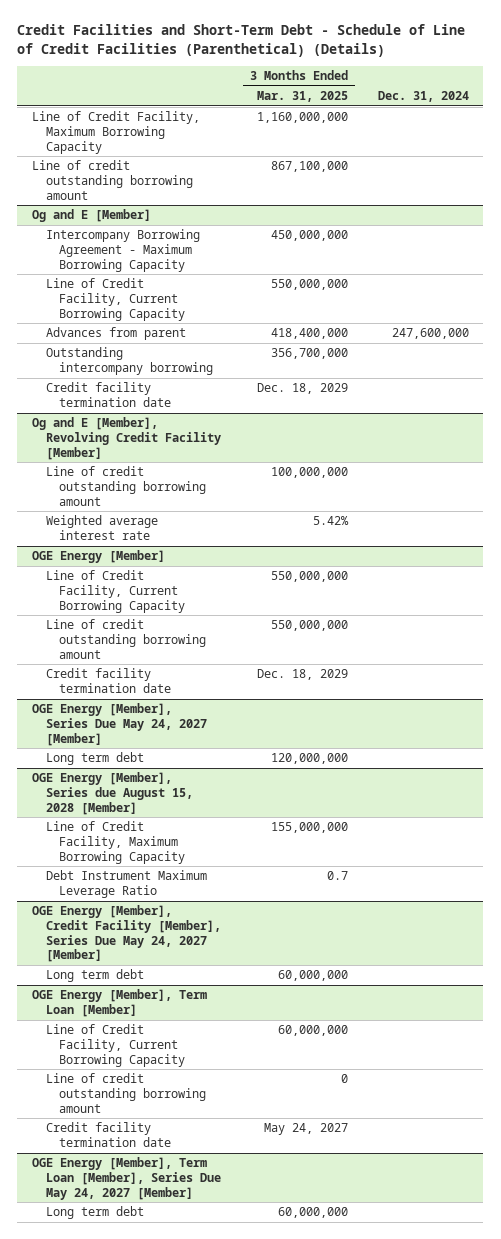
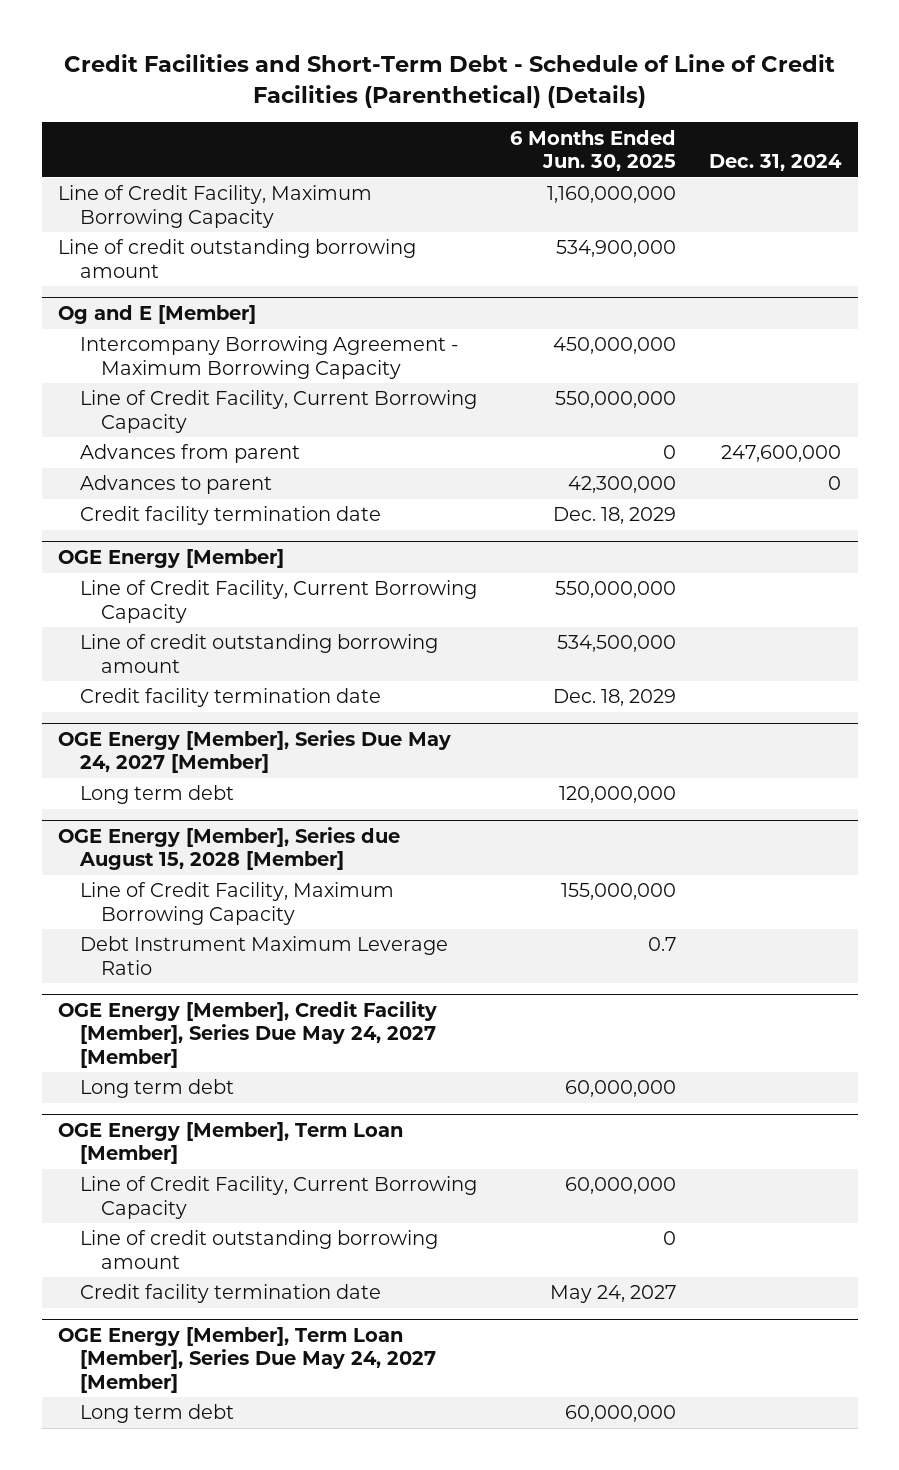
- | 3 Months Ended Mar. 31, 2025 | Dec. 31, 2024
+ | 6 Months Ended Jun. 30, 2025 | Dec. 31, 2024
@ Og and E [Member]
- Outstanding intercompany borrowing | 356,700,000 |
+ Advances to parent | 42,300,000 | 0
- Og and E [Member], Revolving Credit Facility [Member]
- Line of credit outstanding borrowing amount | 100,000,000 |
- Weighted average interest rate | 5.42% |

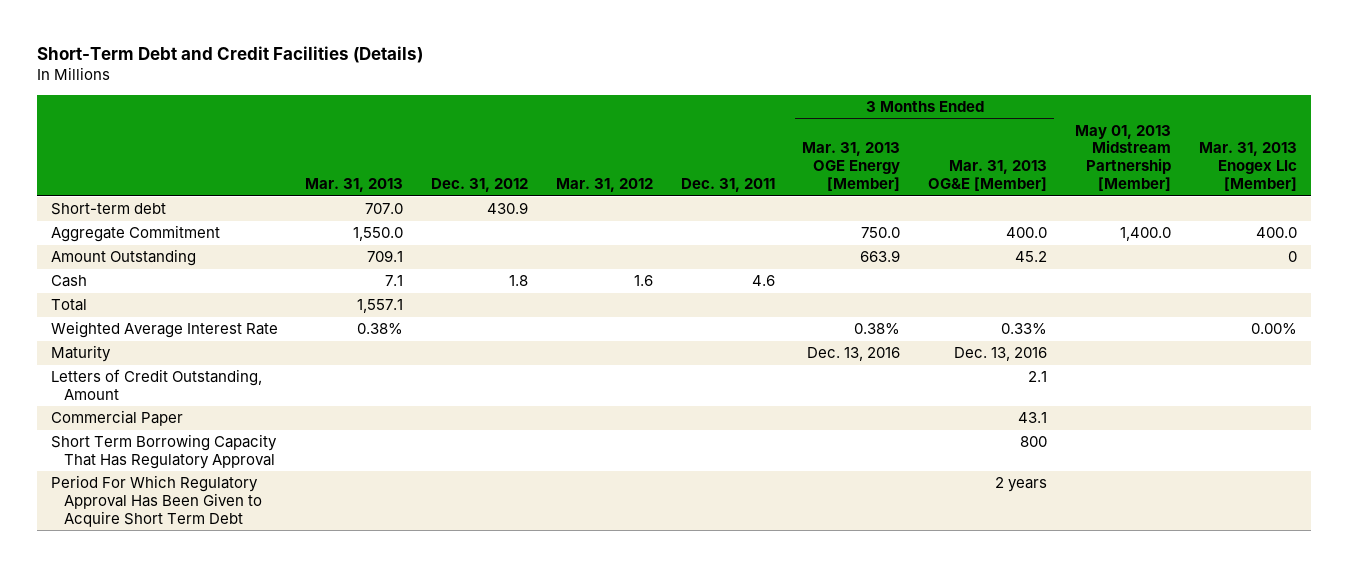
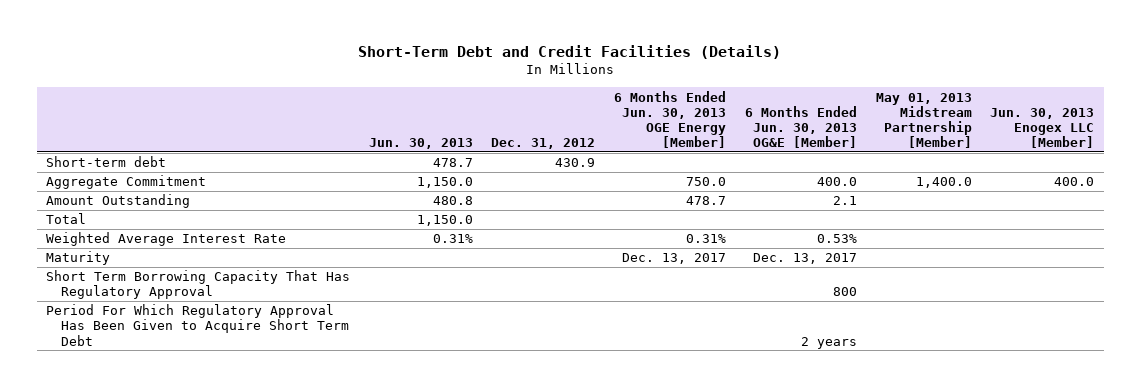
- | Mar. 31, 2013 | Dec. 31, 2012 | Mar. 31, 2012 | Dec. 31, 2011 | 3 Months Ended Mar. 31, 2013 OGE Energy [Member] | 3 Months Ended Mar. 31, 2013 OG&E [Member] | May 01, 2013 Midstream Partnership [Member] | Mar. 31, 2013 Enogex Llc [Member]
+ | Jun. 30, 2013 | Dec. 31, 2012 | 6 Months Ended Jun. 30, 2013 OGE Energy [Member] | 6 Months Ended Jun. 30, 2013 OG&E [Member] | May 01, 2013 Midstream Partnership [Member] | Jun. 30, 2013 Enogex LLC [Member]
- Cash | 7.1 | 1.8 | 1.6 | 4.6 | | | |
- Letters of Credit Outstanding, Amount | | | | | | 2.1 | |
- Commercial Paper | | | | | | 43.1 | |

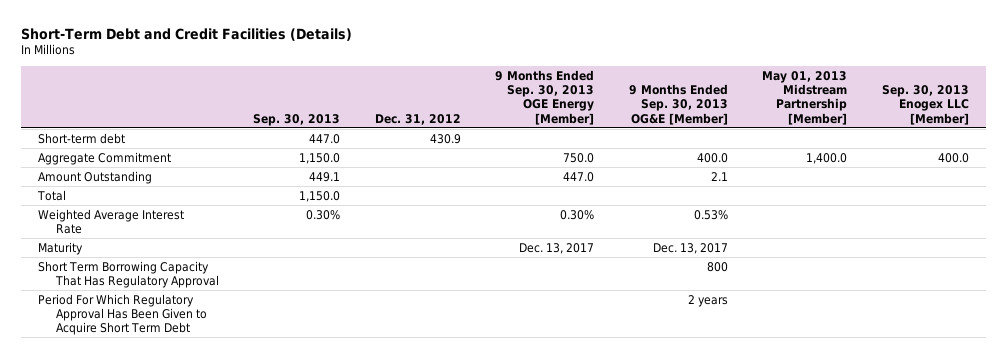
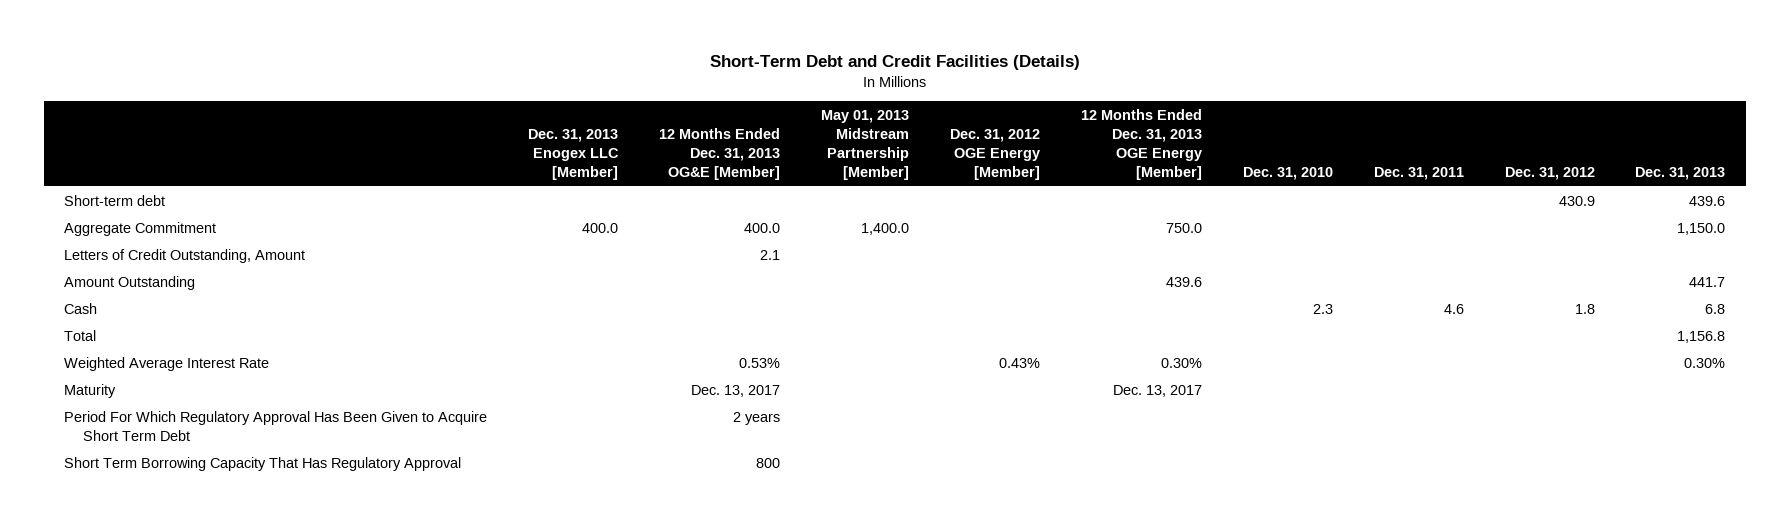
- | Sep. 30, 2013 | Dec. 31, 2012 | 9 Months Ended Sep. 30, 2013 OGE Energy [Member] | 9 Months Ended Sep. 30, 2013 OG&E [Member] | May 01, 2013 Midstream Partnership [Member] | Sep. 30, 2013 Enogex LLC [Member]
+ | Dec. 31, 2013 Enogex LLC [Member] | 12 Months Ended Dec. 31, 2013 OG&E [Member] | May 01, 2013 Midstream Partnership [Member] | Dec. 31, 2012 OGE Energy [Member] | 12 Months Ended Dec. 31, 2013 OGE Energy [Member] | Dec. 31, 2010 | Dec. 31, 2011 | Dec. 31, 2012 | Dec. 31, 2013
+ Letters of Credit Outstanding, Amount | | 2.1 | | | | | | |
+ Cash | | | | | | 2.3 | 4.6 | 1.8 | 6.8
moved down: Short Term Borrowing Capacity That Has Regulatory Approval | | 800 | | | | | | |

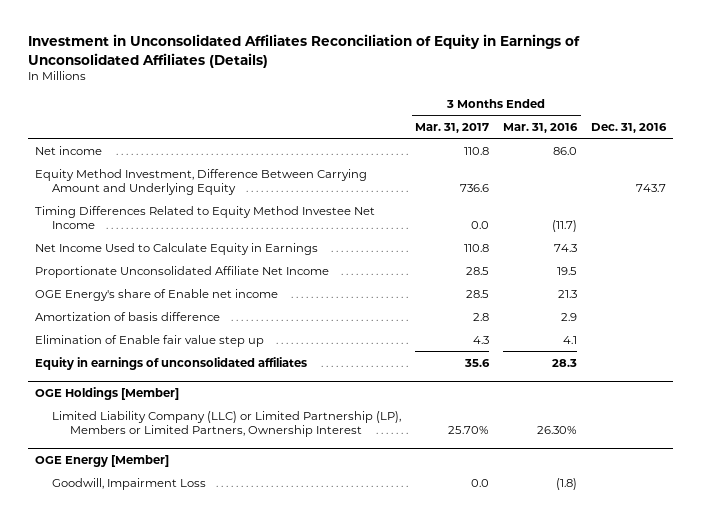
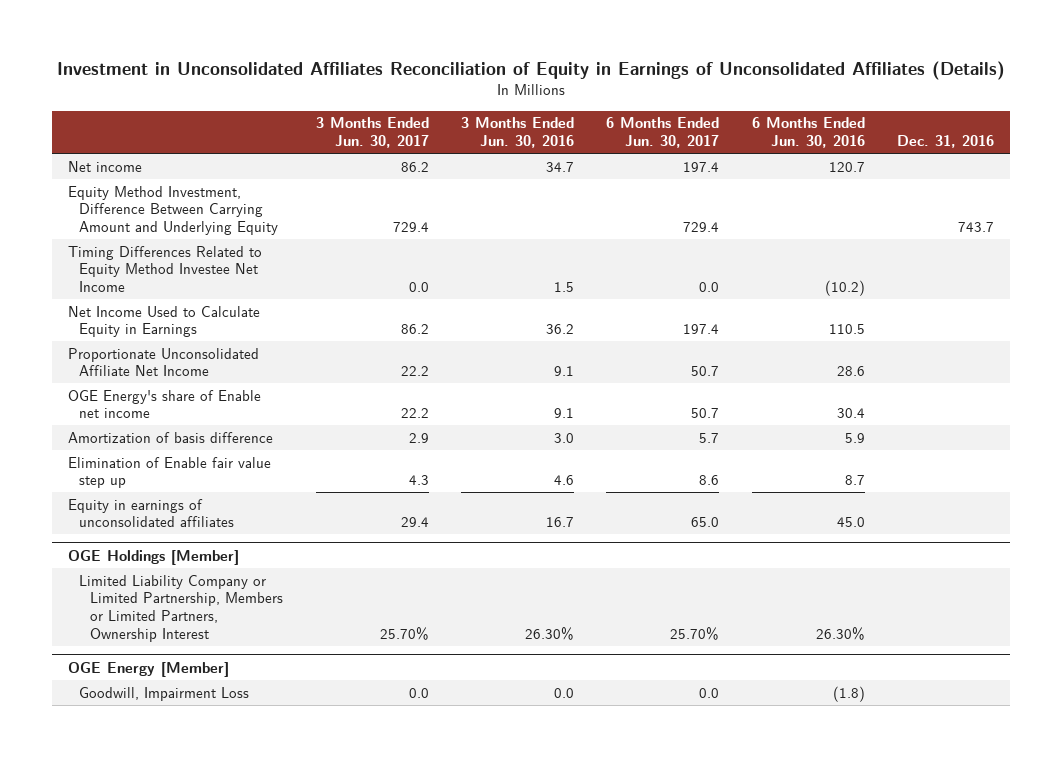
- | 3 Months Ended Mar. 31, 2017 | 3 Months Ended Mar. 31, 2016 | Dec. 31, 2016
+ | 3 Months Ended Jun. 30, 2017 | 3 Months Ended Jun. 30, 2016 | 6 Months Ended Jun. 30, 2017 | 6 Months Ended Jun. 30, 2016 | Dec. 31, 2016
@ OGE Holdings [Member]
- Limited Liability Company (LLC) or Limited Partnership (LP), Members or Limited Partners, Ownership Interest | 25.70% | 26.30% |
+ Limited Liability Company or Limited Partnership, Members or Limited Partners, Ownership Interest | 25.70% | 26.30% | 25.70% | 26.30% |

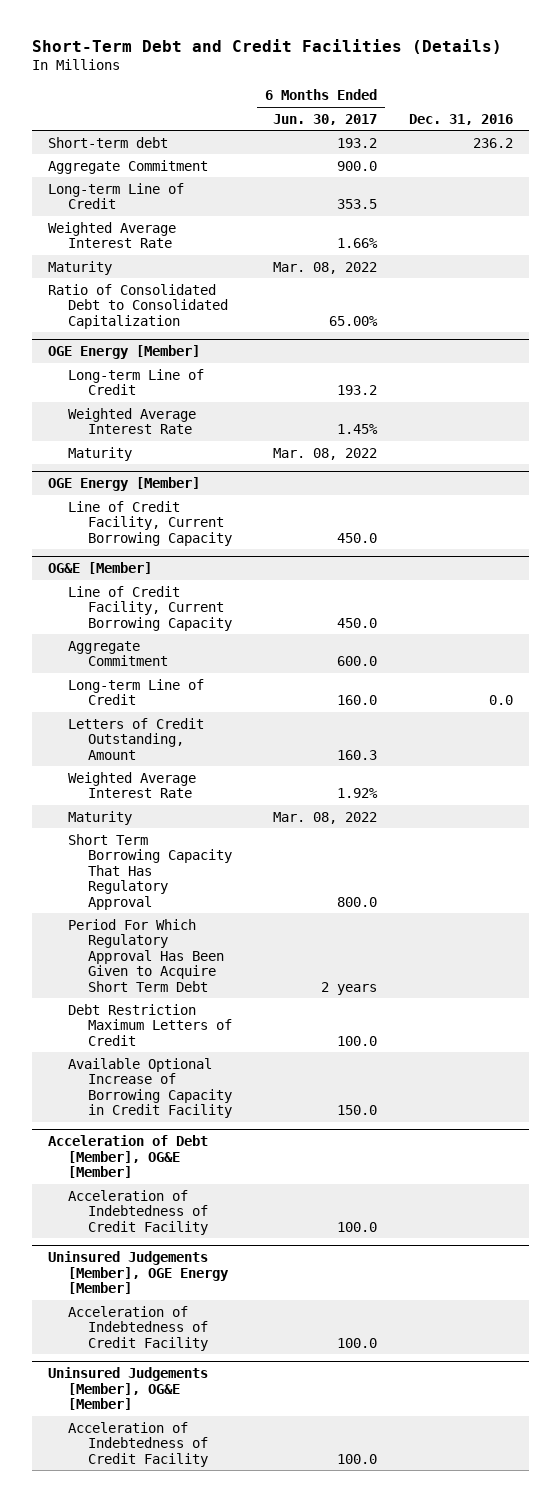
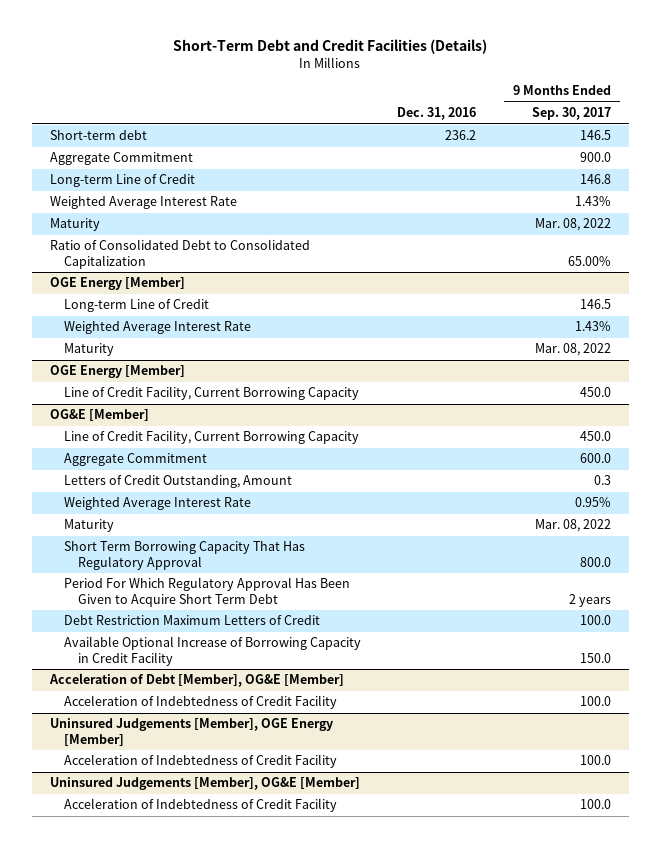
- | 6 Months Ended Jun. 30, 2017 | Dec. 31, 2016
+ | Dec. 31, 2016 | 9 Months Ended Sep. 30, 2017
@ OG&E [Member]
- Long-term Line of Credit | 160.0 | 0.0

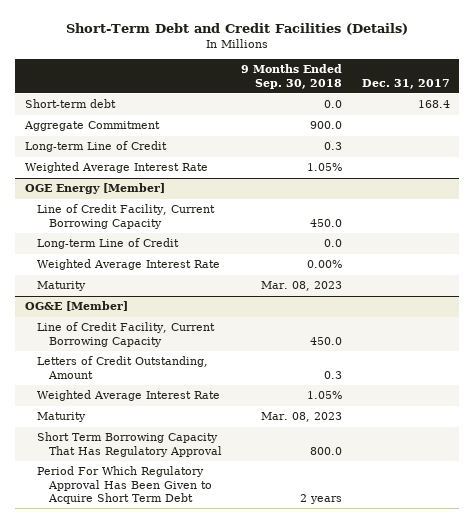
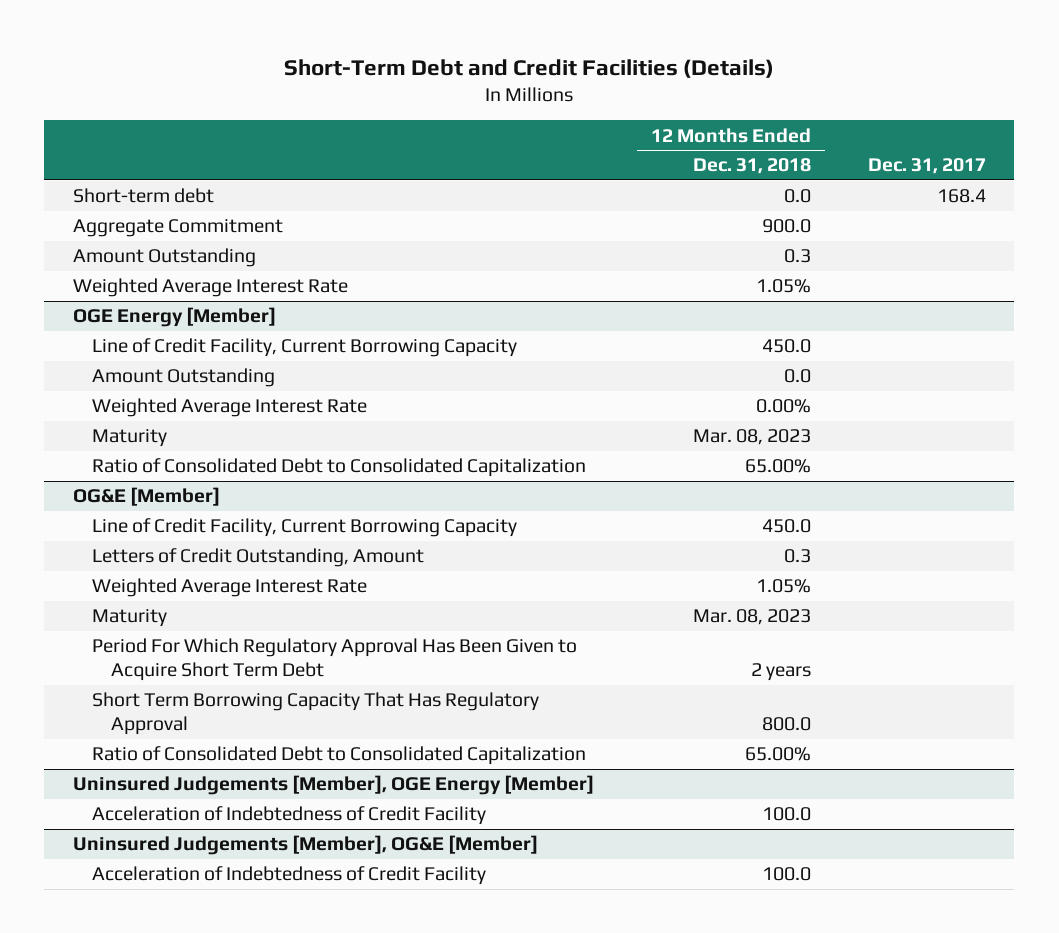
- | 9 Months Ended Sep. 30, 2018 | Dec. 31, 2017
+ | 12 Months Ended Dec. 31, 2018 | Dec. 31, 2017
- Long-term Line of Credit | 0.3 |
+ Amount Outstanding | 0.3 |
@ OGE Energy [Member]
- Long-term Line of Credit | 0.0 |
+ Amount Outstanding | 0.0 |
+ Ratio of Consolidated Debt to Consolidated Capitalization | 65.00% |
@ OG&E [Member]
moved down: Short Term Borrowing Capacity That Has Regulatory Approval | 800.0 |
+ Ratio of Consolidated Debt to Consolidated Capitalization | 65.00% |
+ Uninsured Judgements [Member], OGE Energy [Member]
+ Acceleration of Indebtedness of Credit Facility | 100.0 |
+ Uninsured Judgements [Member], OG&E [Member]
+ Acceleration of Indebtedness of Credit Facility | 100.0 |

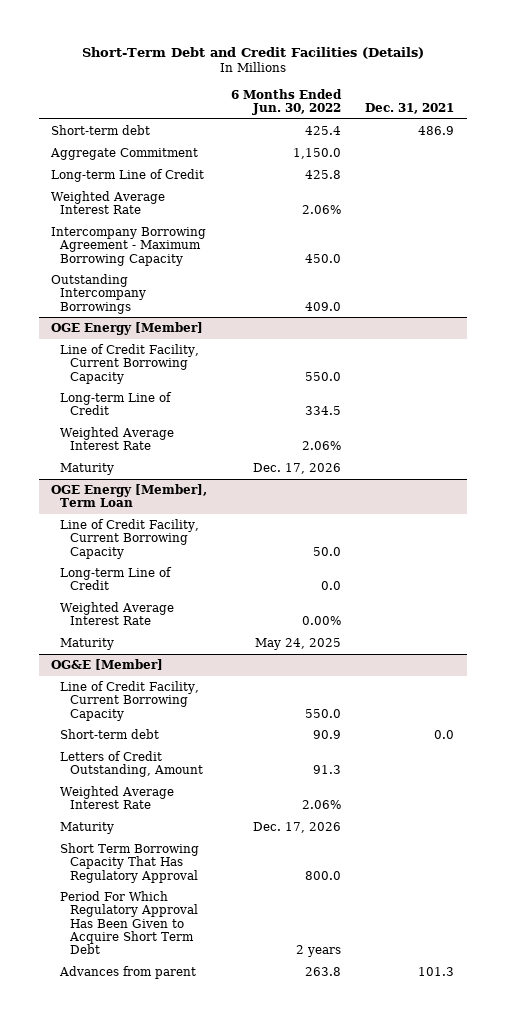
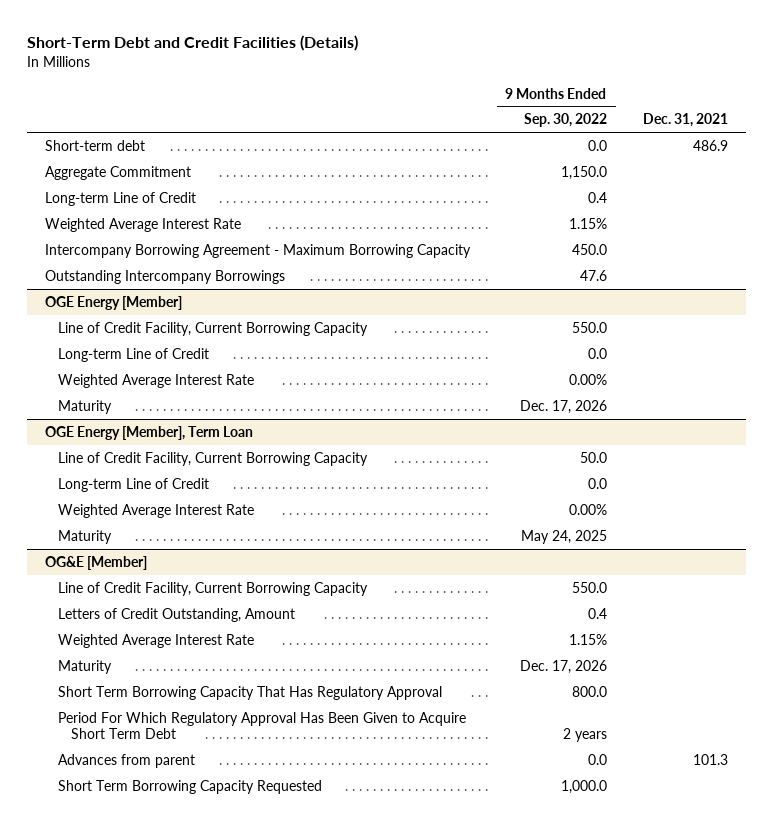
- | 6 Months Ended Jun. 30, 2022 | Dec. 31, 2021
+ | 9 Months Ended Sep. 30, 2022 | Dec. 31, 2021
@ OG&E [Member]
- Short-term debt | 90.9 | 0.0
+ Short Term Borrowing Capacity Requested | 1,000.0 |

